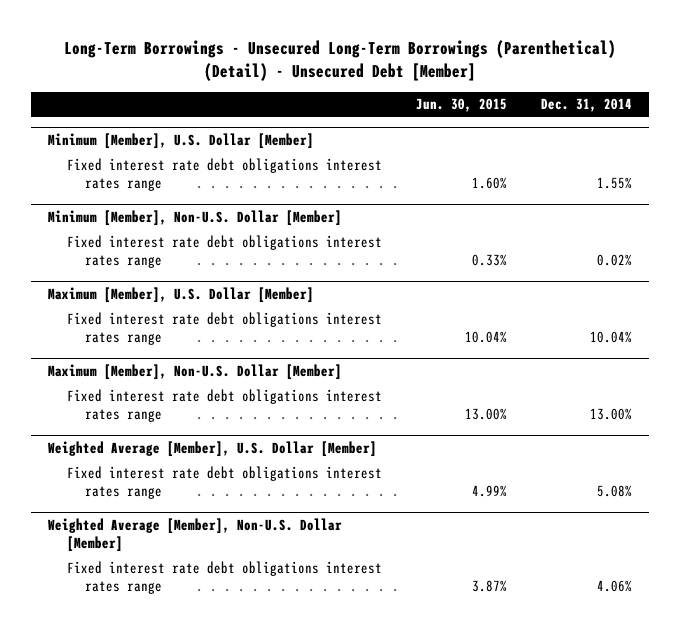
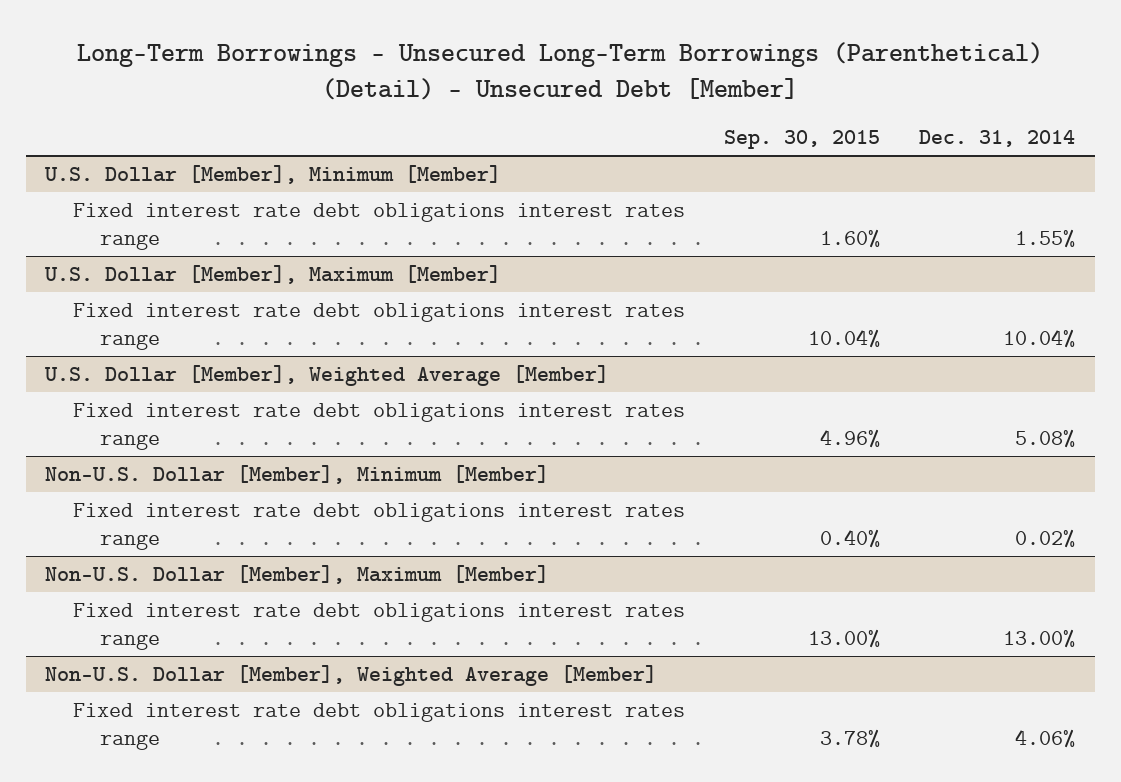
- | Jun. 30, 2015 | Dec. 31, 2014
+ | Sep. 30, 2015 | Dec. 31, 2014
- Minimum [Member], U.S. Dollar [Member]
+ U.S. Dollar [Member], Minimum [Member]
- Minimum [Member], Non-U.S. Dollar [Member]
- Fixed interest rate debt obligations interest rates range | 0.33% | 0.02%
- Maximum [Member], U.S. Dollar [Member]
+ U.S. Dollar [Member], Maximum [Member]
- Maximum [Member], Non-U.S. Dollar [Member]
- Fixed interest rate debt obligations interest rates range | 13.00% | 13.00%
- Weighted Average [Member], U.S. Dollar [Member]
+ U.S. Dollar [Member], Weighted Average [Member]
- Weighted Average [Member], Non-U.S. Dollar [Member]
+ Non-U.S. Dollar [Member], Minimum [Member]
+ Fixed interest rate debt obligations interest rates range | 0.40% | 0.02%
+ Non-U.S. Dollar [Member], Maximum [Member]
+ Fixed interest rate debt obligations interest rates range | 13.00% | 13.00%
+ Non-U.S. Dollar [Member], Weighted Average [Member]

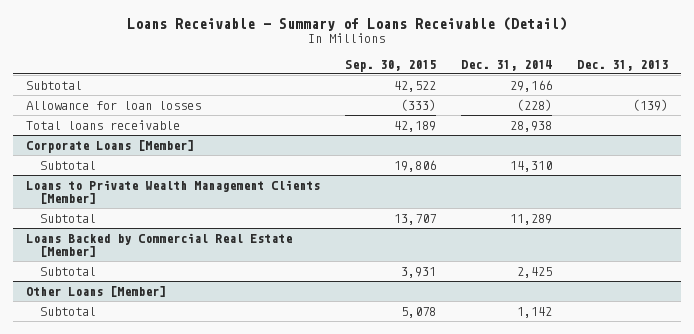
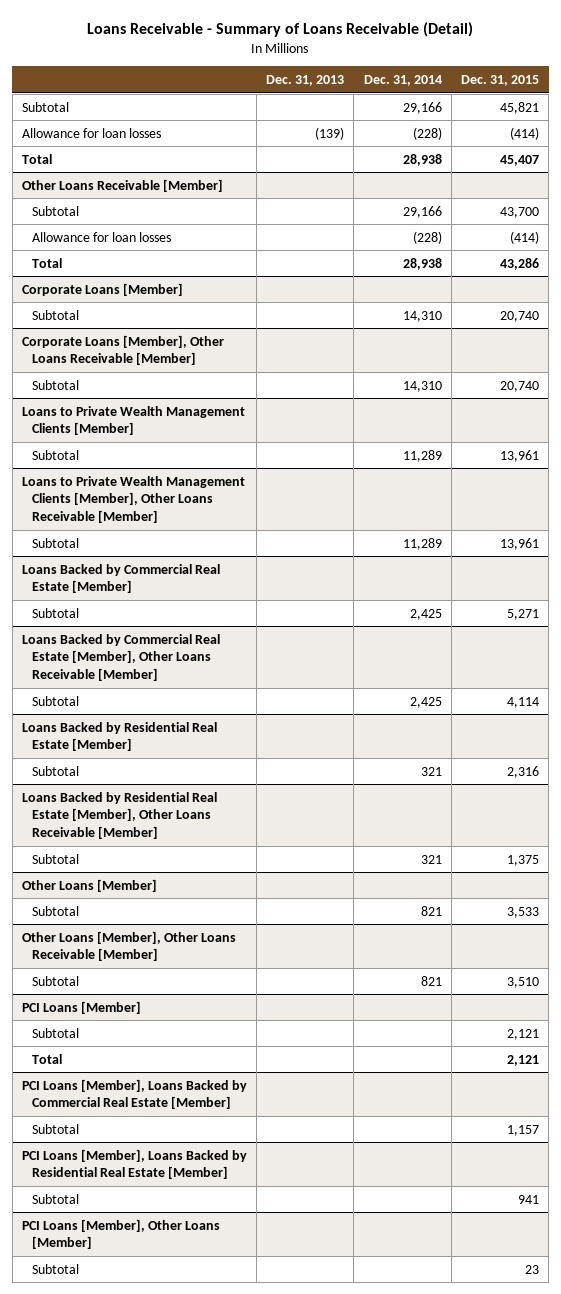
- | Sep. 30, 2015 | Dec. 31, 2014 | Dec. 31, 2013
+ | Dec. 31, 2013 | Dec. 31, 2014 | Dec. 31, 2015
- Total loans receivable | 42,189 | 28,938 |
+ Total | | 28,938 | 45,407
+ Other Loans Receivable [Member]
+ Subtotal | | 29,166 | 43,700
+ Allowance for loan losses | | (228) | (414)
+ Total | | 28,938 | 43,286
+ Corporate Loans [Member], Other Loans Receivable [Member]
+ Subtotal | | 14,310 | 20,740
+ Loans to Private Wealth Management Clients [Member], Other Loans Receivable [Member]
+ Subtotal | | 11,289 | 13,961
+ Loans Backed by Commercial Real Estate [Member], Other Loans Receivable [Member]
+ Subtotal | | 2,425 | 4,114
+ Loans Backed by Residential Real Estate [Member]
+ Subtotal | | 321 | 2,316
+ Loans Backed by Residential Real Estate [Member], Other Loans Receivable [Member]
+ Subtotal | | 321 | 1,375
@ Other Loans [Member]
- Subtotal | 5,078 | 1,142 |
+ Subtotal | | 821 | 3,533
+ Other Loans [Member], Other Loans Receivable [Member]
+ Subtotal | | 821 | 3,510
+ PCI Loans [Member]
+ Subtotal | | | 2,121
+ Total | | | 2,121
+ PCI Loans [Member], Loans Backed by Commercial Real Estate [Member]
+ Subtotal | | | 1,157
+ PCI Loans [Member], Loans Backed by Residential Real Estate [Member]
+ Subtotal | | | 941
+ PCI Loans [Member], Other Loans [Member]
+ Subtotal | | | 23

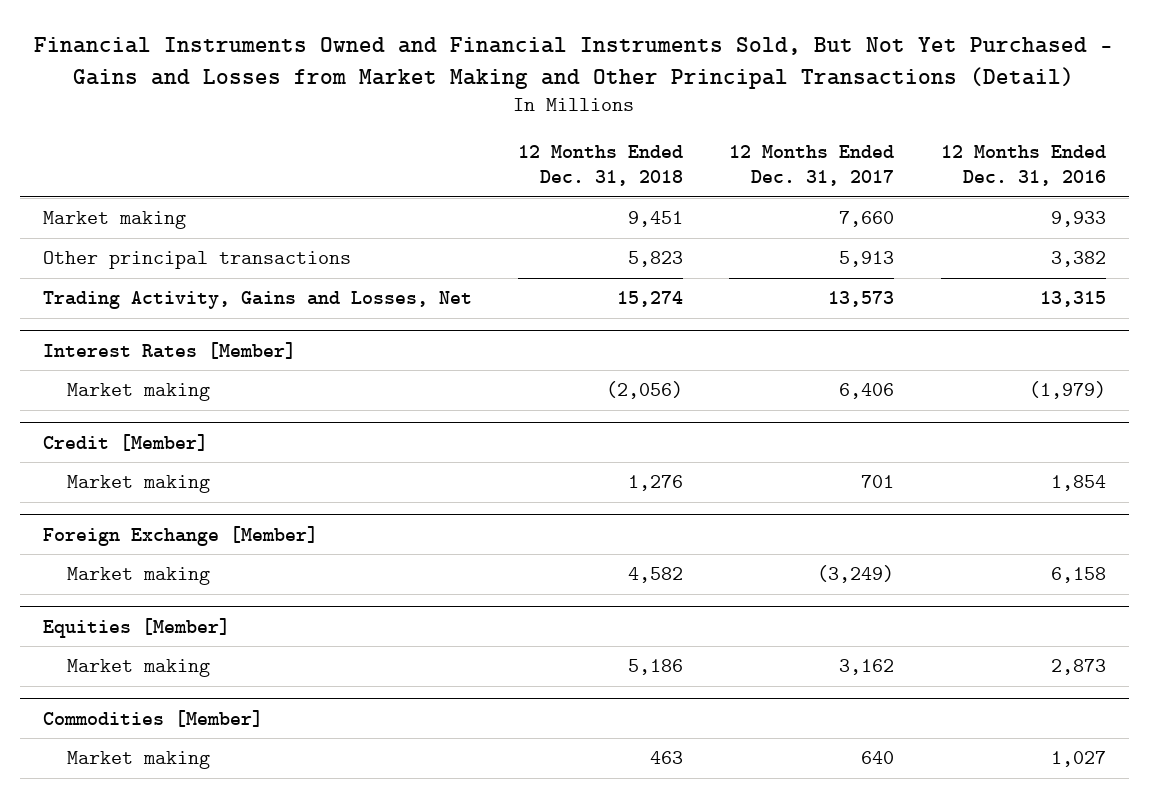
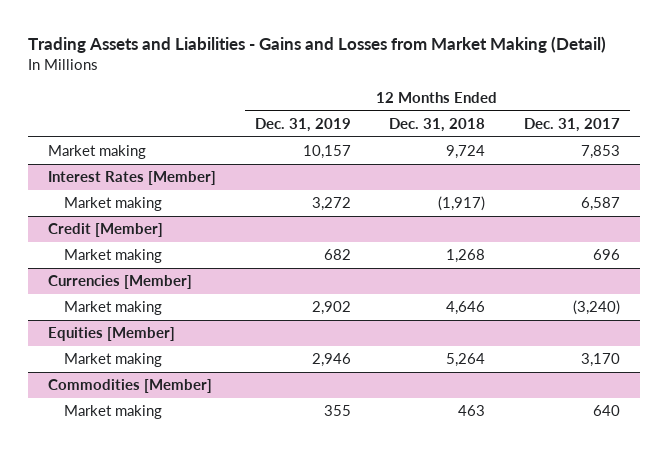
- Financial Instruments Owned and Financial Instruments Sold, But Not Yet Purchased - Gains and Losses from Market Making and Other Principal Transactions (Detail)
+ Trading Assets and Liabilities - Gains and Losses from Market Making (Detail)
- | 12 Months Ended Dec. 31, 2018 | 12 Months Ended Dec. 31, 2017 | 12 Months Ended Dec. 31, 2016
+ | 12 Months Ended Dec. 31, 2019 | 12 Months Ended Dec. 31, 2018 | 12 Months Ended Dec. 31, 2017
- Market making | 9,451 | 7,660 | 9,933
- Other principal transactions | 5,823 | 5,913 | 3,382
- Trading Activity, Gains and Losses, Net | 15,274 | 13,573 | 13,315
+ Market making | 10,157 | 9,724 | 7,853
@ Interest Rates [Member]
- Market making | (2,056) | 6,406 | (1,979)
+ Market making | 3,272 | (1,917) | 6,587
@ Credit [Member]
- Market making | 1,276 | 701 | 1,854
- Foreign Exchange [Member]
- Market making | 4,582 | (3,249) | 6,158
@ Credit [Member]
+ Market making | 682 | 1,268 | 696
+ Currencies [Member]
+ Market making | 2,902 | 4,646 | (3,240)
@ Equities [Member]
- Market making | 5,186 | 3,162 | 2,873
+ Market making | 2,946 | 5,264 | 3,170

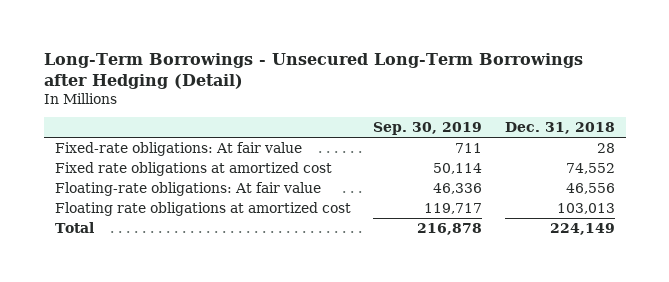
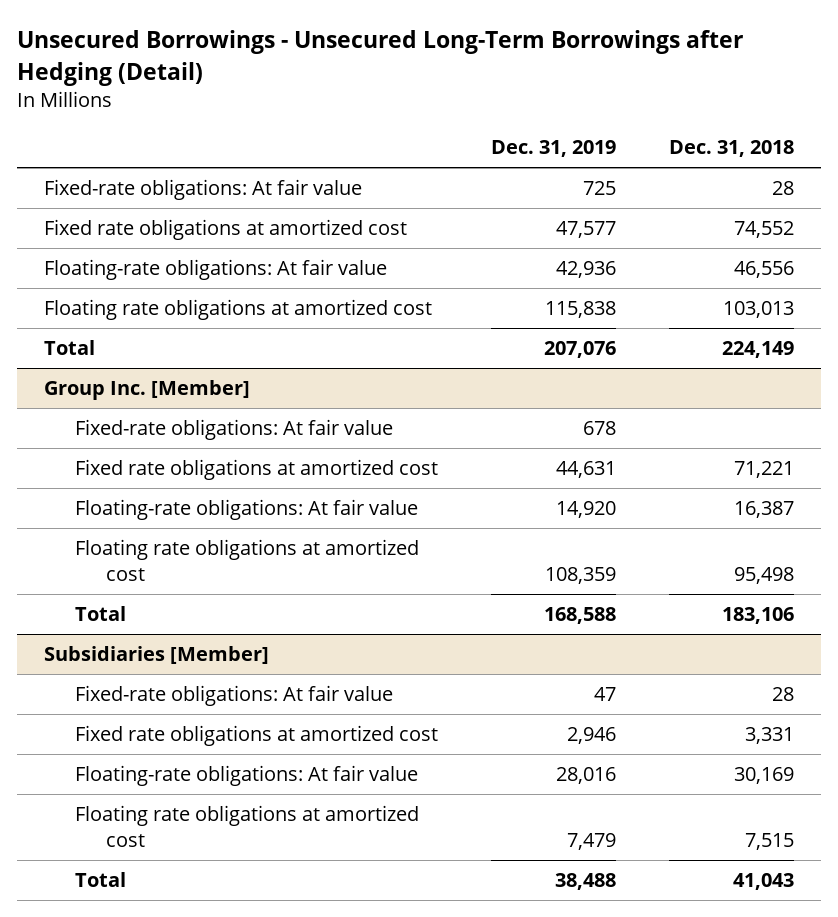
- Long-Term Borrowings - Unsecured Long-Term Borrowings after Hedging (Detail)
+ Unsecured Borrowings - Unsecured Long-Term Borrowings after Hedging (Detail)
- | Sep. 30, 2019 | Dec. 31, 2018
+ | Dec. 31, 2019 | Dec. 31, 2018
+ Group Inc. [Member]
+ Fixed-rate obligations: At fair value | 678 |
+ Fixed rate obligations at amortized cost | 44,631 | 71,221
+ Floating-rate obligations: At fair value | 14,920 | 16,387
+ Floating rate obligations at amortized cost | 108,359 | 95,498
+ Total | 168,588 | 183,106
+ Subsidiaries [Member]
+ Fixed-rate obligations: At fair value | 47 | 28
+ Fixed rate obligations at amortized cost | 2,946 | 3,331
+ Floating-rate obligations: At fair value | 28,016 | 30,169
+ Floating rate obligations at amortized cost | 7,479 | 7,515
+ Total | 38,488 | 41,043

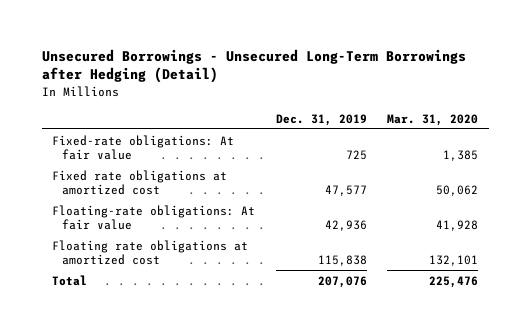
- | Dec. 31, 2019 | Dec. 31, 2018
+ | Dec. 31, 2019 | Mar. 31, 2020
- Group Inc. [Member]
- Fixed-rate obligations: At fair value | 678 |
- Fixed rate obligations at amortized cost | 44,631 | 71,221
- Floating-rate obligations: At fair value | 14,920 | 16,387
- Floating rate obligations at amortized cost | 108,359 | 95,498
- Total | 168,588 | 183,106
- Subsidiaries [Member]
- Fixed-rate obligations: At fair value | 47 | 28
- Fixed rate obligations at amortized cost | 2,946 | 3,331
- Floating-rate obligations: At fair value | 28,016 | 30,169
- Floating rate obligations at amortized cost | 7,479 | 7,515
- Total | 38,488 | 41,043

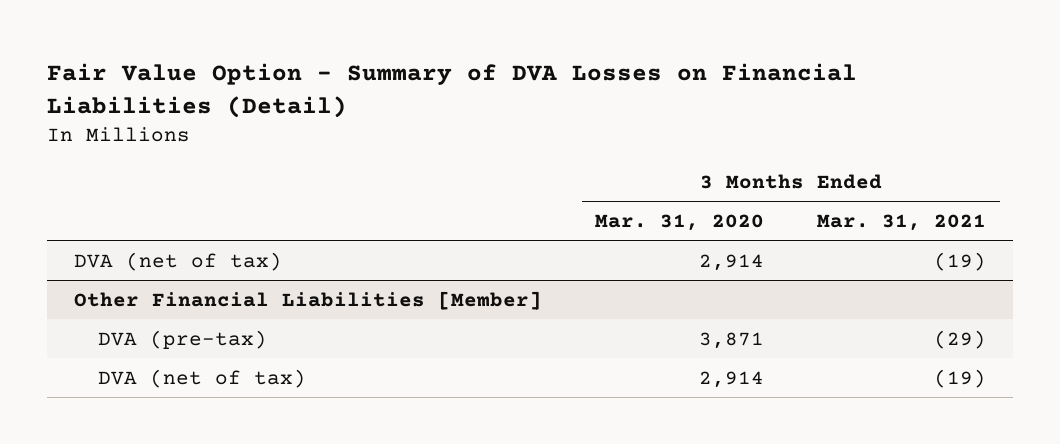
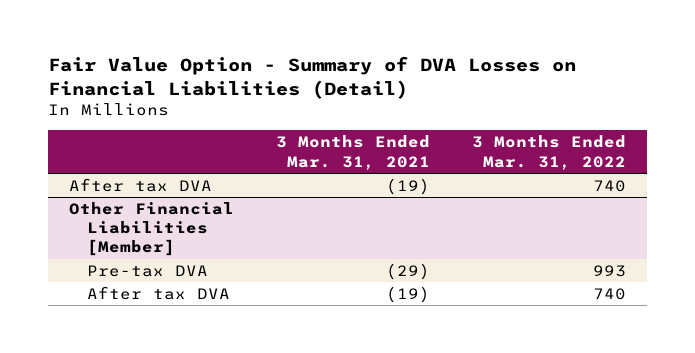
- | 3 Months Ended Mar. 31, 2020 | 3 Months Ended Mar. 31, 2021
+ | 3 Months Ended Mar. 31, 2021 | 3 Months Ended Mar. 31, 2022
- DVA (net of tax) | 2,914 | (19)
+ After tax DVA | (19) | 740
@ Other Financial Liabilities [Member]
- DVA (pre-tax) | 3,871 | (29)
- DVA (net of tax) | 2,914 | (19)
+ Pre-tax DVA | (29) | 993
+ After tax DVA | (19) | 740

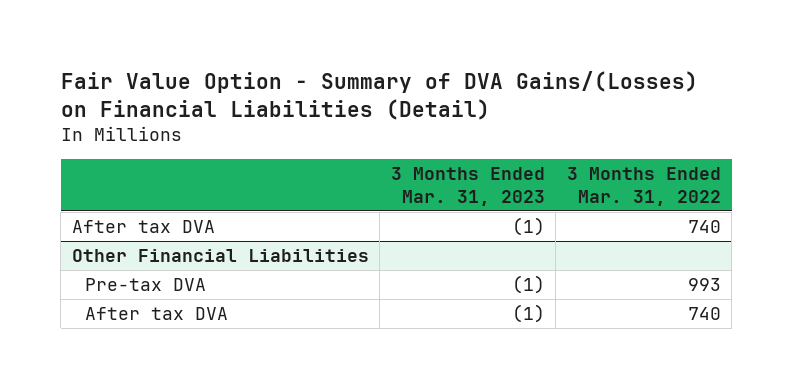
- Fair Value Option - Summary of DVA Losses on Financial Liabilities (Detail)
+ Fair Value Option - Summary of DVA Gains/(Losses) on Financial Liabilities (Detail)
- | 3 Months Ended Mar. 31, 2021 | 3 Months Ended Mar. 31, 2022
+ | 3 Months Ended Mar. 31, 2023 | 3 Months Ended Mar. 31, 2022
- Other Financial Liabilities [Member]
+ Other Financial Liabilities

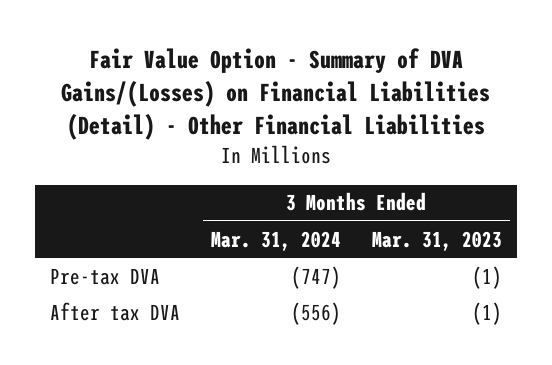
- Fair Value Option - Summary of DVA Gains/(Losses) on Financial Liabilities (Detail)
+ Fair Value Option - Summary of DVA Gains/(Losses) on Financial Liabilities (Detail) - Other Financial Liabilities
- | 3 Months Ended Mar. 31, 2023 | 3 Months Ended Mar. 31, 2022
+ | 3 Months Ended Mar. 31, 2024 | 3 Months Ended Mar. 31, 2023
- After tax DVA | (1) | 740
- Other Financial Liabilities

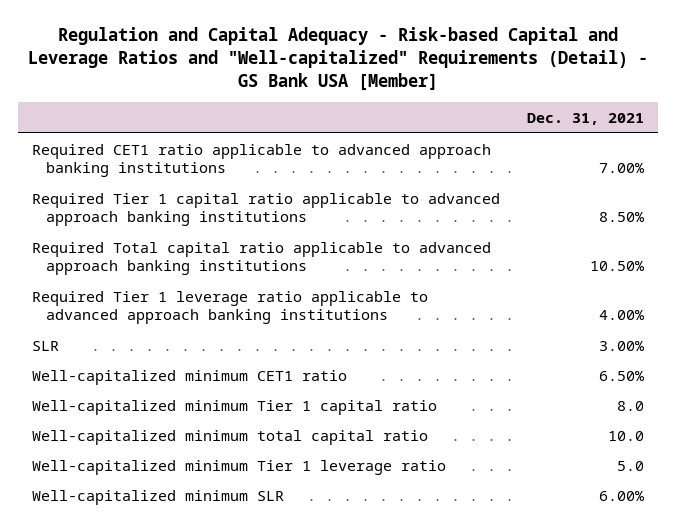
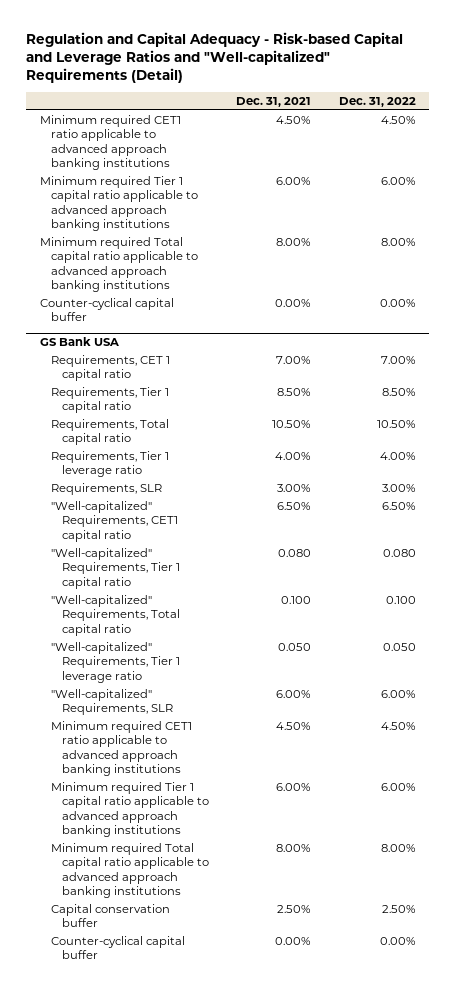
- Regulation and Capital Adequacy - Risk-based Capital and Leverage Ratios and "Well-capitalized" Requirements (Detail) - GS Bank USA [Member]
+ Regulation and Capital Adequacy - Risk-based Capital and Leverage Ratios and "Well-capitalized" Requirements (Detail)
- | Dec. 31, 2021
+ | Dec. 31, 2021 | Dec. 31, 2022
- Required CET1 ratio applicable to advanced approach banking institutions | 7.00%
- Required Tier 1 capital ratio applicable to advanced approach banking institutions | 8.50%
- Required Total capital ratio applicable to advanced approach banking institutions | 10.50%
- Required Tier 1 leverage ratio applicable to advanced approach banking institutions | 4.00%
- SLR | 3.00%
- Well-capitalized minimum CET1 ratio | 6.50%
- Well-capitalized minimum Tier 1 capital ratio | 8.0
- Well-capitalized minimum total capital ratio | 10.0
- Well-capitalized minimum Tier 1 leverage ratio | 5.0
- Well-capitalized minimum SLR | 6.00%
+ Minimum required CET1 ratio applicable to advanced approach banking institutions | 4.50% | 4.50%
+ Minimum required Tier 1 capital ratio applicable to advanced approach banking institutions | 6.00% | 6.00%
+ Minimum required Total capital ratio applicable to advanced approach banking institutions | 8.00% | 8.00%
+ Counter-cyclical capital buffer | 0.00% | 0.00%
+ GS Bank USA
+ Requirements, CET 1 capital ratio | 7.00% | 7.00%
+ Requirements, Tier 1 capital ratio | 8.50% | 8.50%
+ Requirements, Total capital ratio | 10.50% | 10.50%
+ Requirements, Tier 1 leverage ratio | 4.00% | 4.00%
+ Requirements, SLR | 3.00% | 3.00%
+ "Well-capitalized" Requirements, CET1 capital ratio | 6.50% | 6.50%
+ "Well-capitalized" Requirements, Tier 1 capital ratio | 0.080 | 0.080
+ "Well-capitalized" Requirements, Total capital ratio | 0.100 | 0.100
+ "Well-capitalized" Requirements, Tier 1 leverage ratio | 0.050 | 0.050
+ "Well-capitalized" Requirements, SLR | 6.00% | 6.00%
+ Minimum required CET1 ratio applicable to advanced approach banking institutions | 4.50% | 4.50%
+ Minimum required Tier 1 capital ratio applicable to advanced approach banking institutions | 6.00% | 6.00%
+ Minimum required Total capital ratio applicable to advanced approach banking institutions | 8.00% | 8.00%
+ Capital conservation buffer | 2.50% | 2.50%
+ Counter-cyclical capital buffer | 0.00% | 0.00%

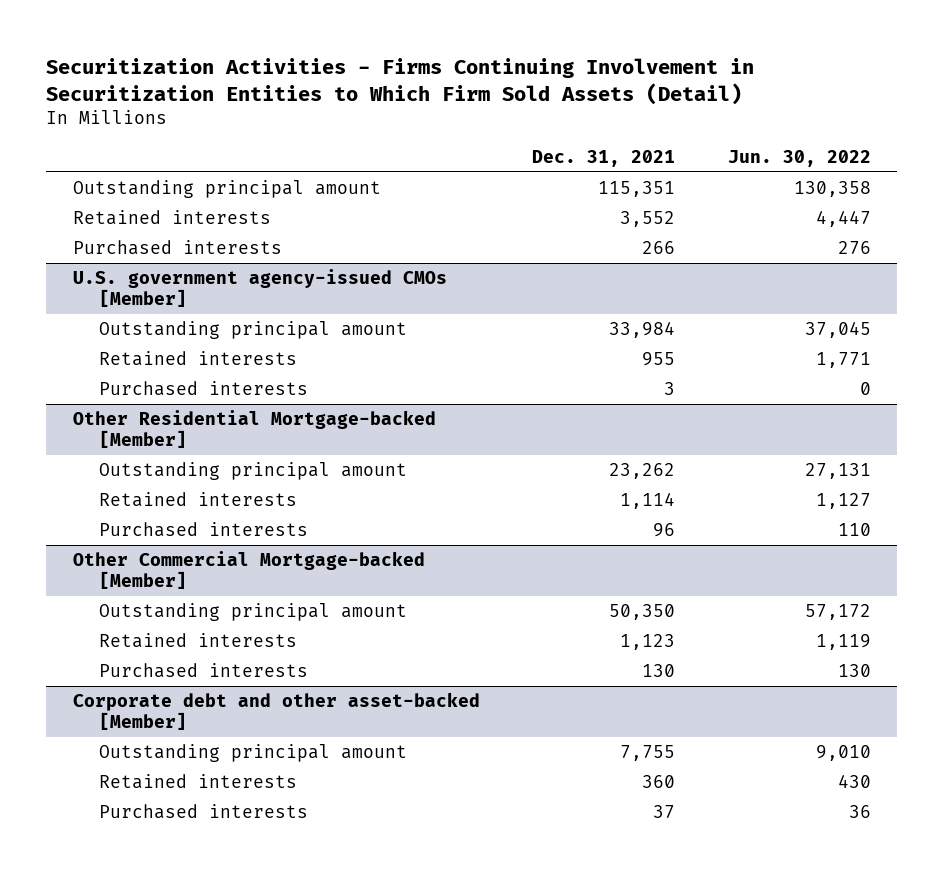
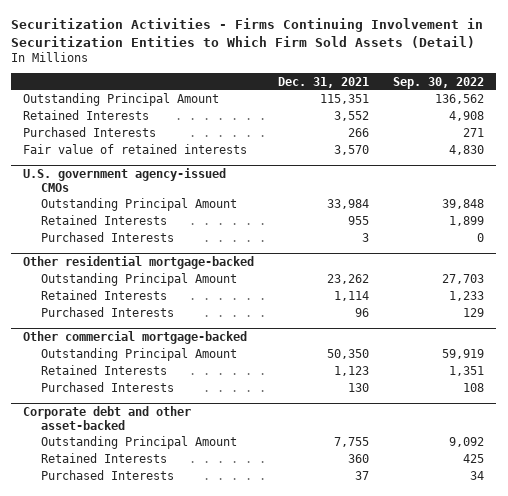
- | Dec. 31, 2021 | Jun. 30, 2022
+ | Dec. 31, 2021 | Sep. 30, 2022
- Outstanding principal amount | 115,351 | 130,358
- Retained interests | 3,552 | 4,447
- Purchased interests | 266 | 276
- U.S. government agency-issued CMOs [Member]
- Outstanding principal amount | 33,984 | 37,045
- Retained interests | 955 | 1,771
- Purchased interests | 3 | 0
- Other Residential Mortgage-backed [Member]
- Outstanding principal amount | 23,262 | 27,131
- Retained interests | 1,114 | 1,127
- Purchased interests | 96 | 110
- Other Commercial Mortgage-backed [Member]
- Outstanding principal amount | 50,350 | 57,172
- Retained interests | 1,123 | 1,119
- Purchased interests | 130 | 130
- Corporate debt and other asset-backed [Member]
- Outstanding principal amount | 7,755 | 9,010
- Retained interests | 360 | 430
- Purchased interests | 37 | 36
+ Outstanding Principal Amount | 115,351 | 136,562
+ Retained Interests | 3,552 | 4,908
+ Purchased Interests | 266 | 271
+ Fair value of retained interests | 3,570 | 4,830
+ U.S. government agency-issued CMOs
+ Outstanding Principal Amount | 33,984 | 39,848
+ Retained Interests | 955 | 1,899
+ Purchased Interests | 3 | 0
+ Other residential mortgage-backed
+ Outstanding Principal Amount | 23,262 | 27,703
+ Retained Interests | 1,114 | 1,233
+ Purchased Interests | 96 | 129
+ Other commercial mortgage-backed
+ Outstanding Principal Amount | 50,350 | 59,919
+ Retained Interests | 1,123 | 1,351
+ Purchased Interests | 130 | 108
+ Corporate debt and other asset-backed
+ Outstanding Principal Amount | 7,755 | 9,092
+ Retained Interests | 360 | 425
+ Purchased Interests | 37 | 34

